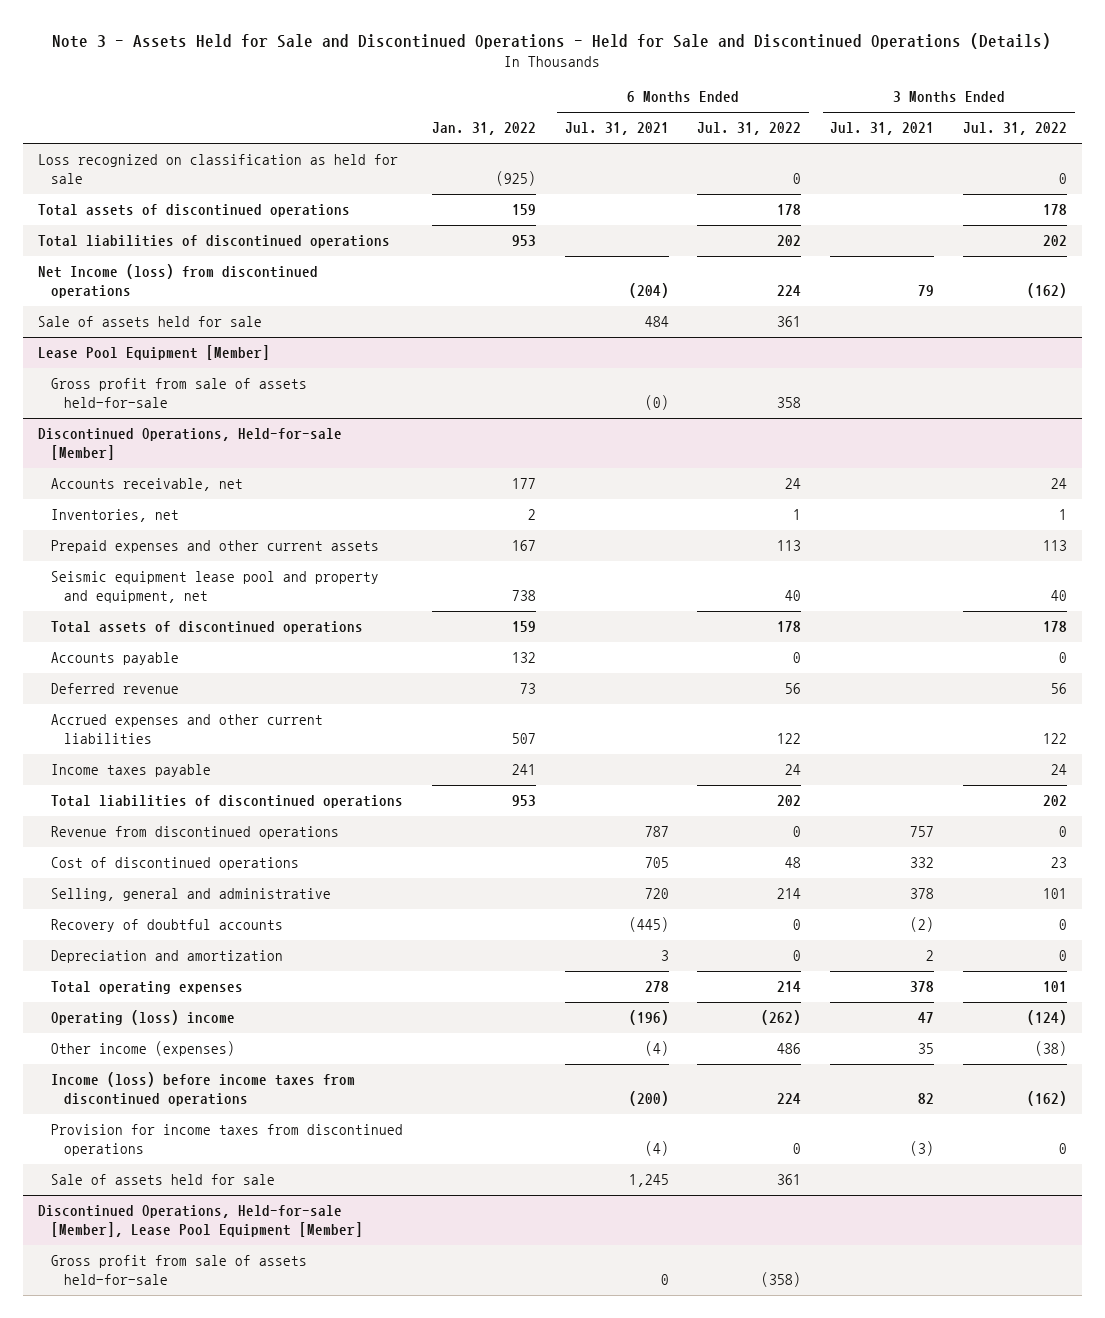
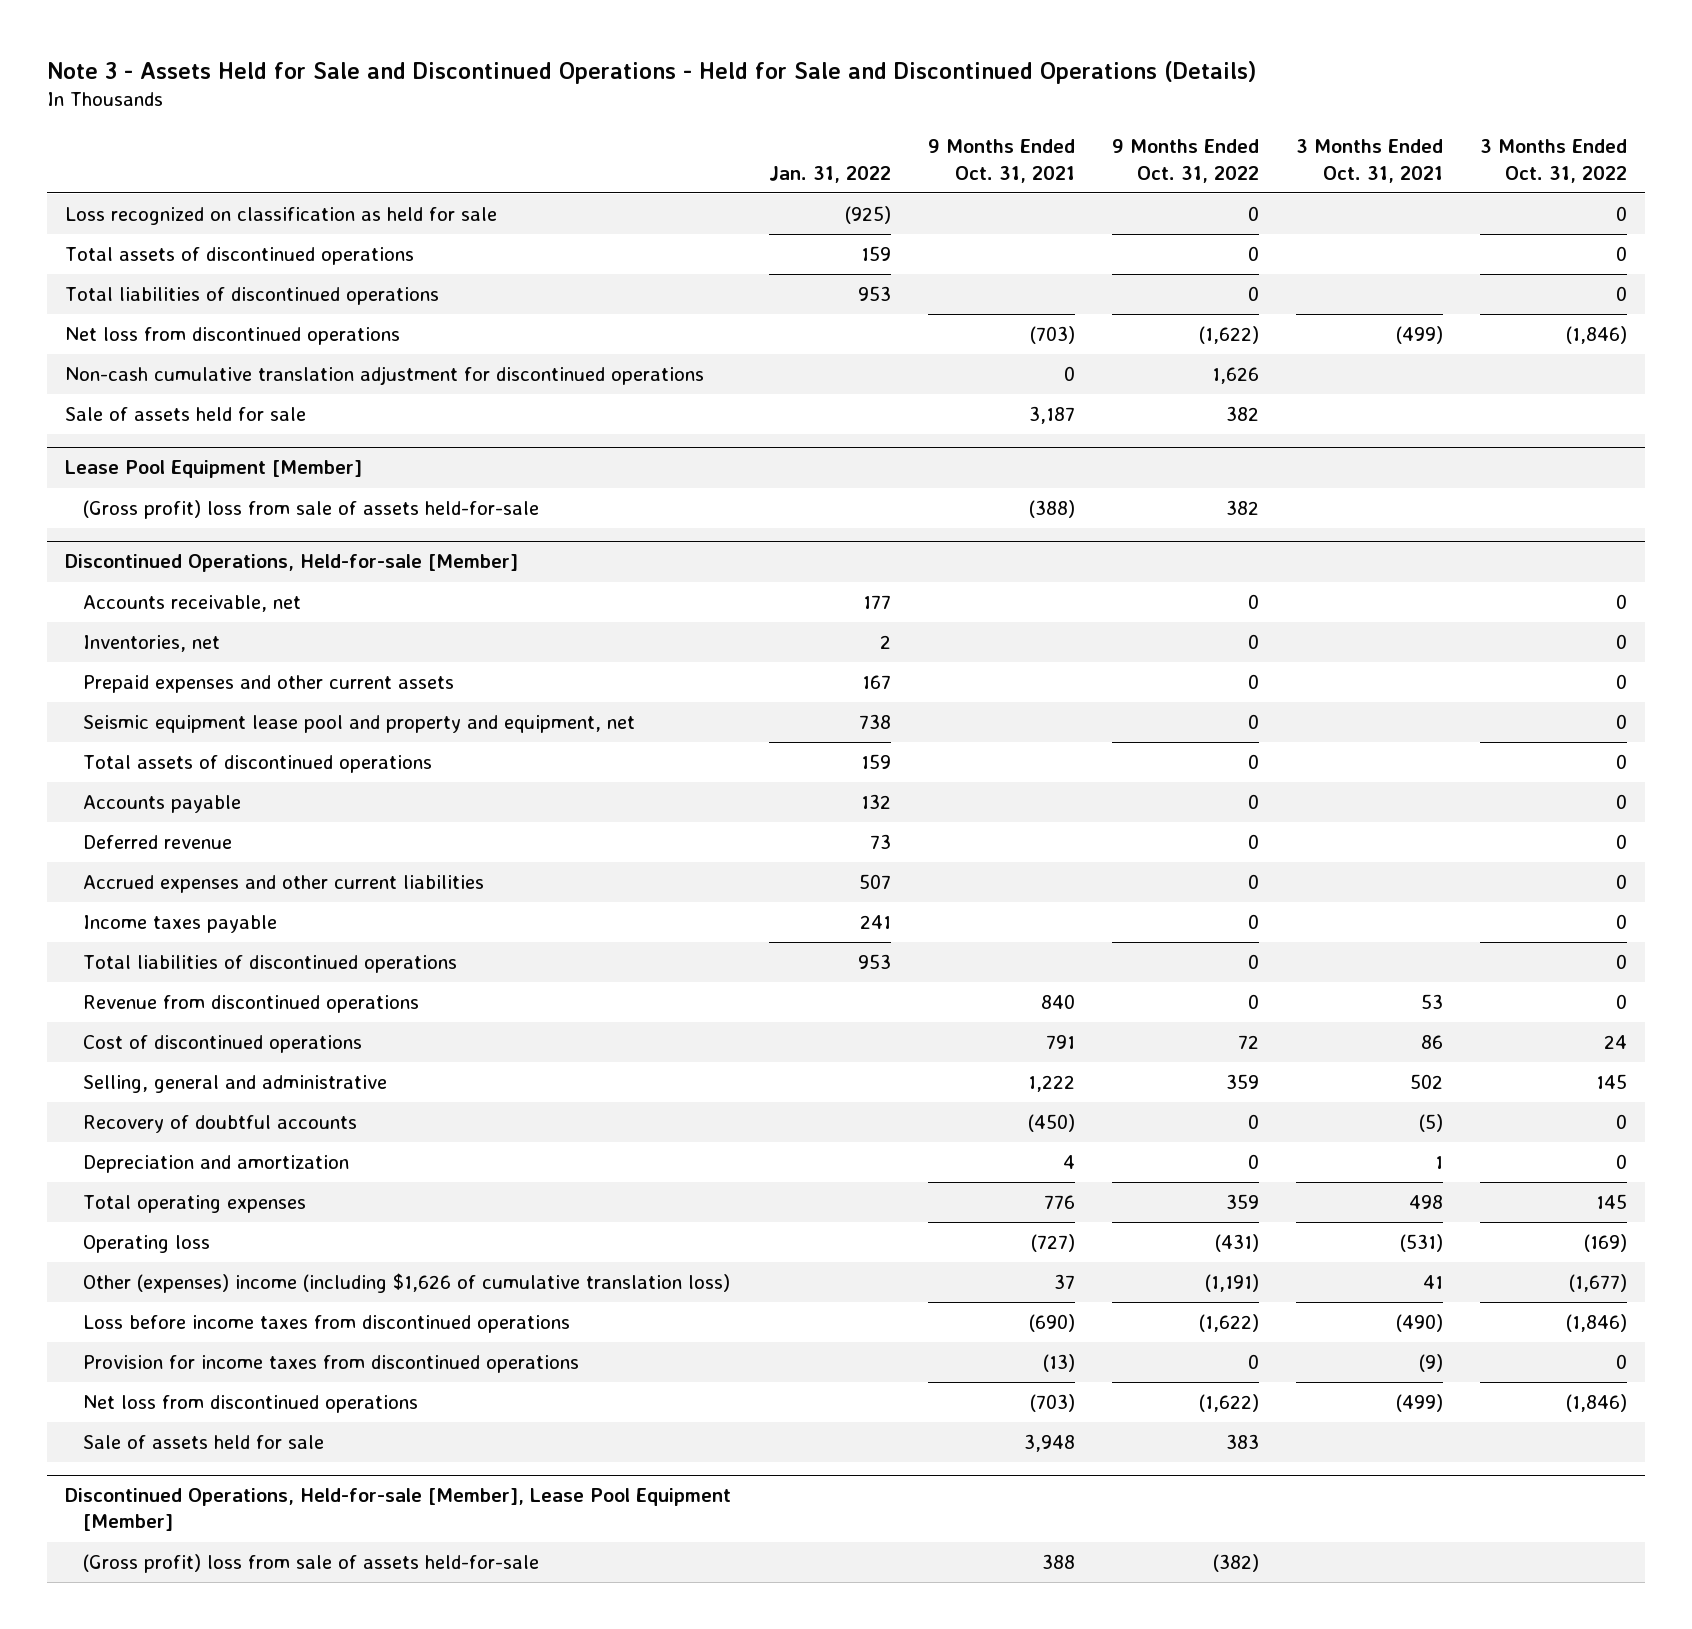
- | Jan. 31, 2022 | 6 Months Ended Jul. 31, 2021 | 6 Months Ended Jul. 31, 2022 | 3 Months Ended Jul. 31, 2021 | 3 Months Ended Jul. 31, 2022
+ | Jan. 31, 2022 | 9 Months Ended Oct. 31, 2021 | 9 Months Ended Oct. 31, 2022 | 3 Months Ended Oct. 31, 2021 | 3 Months Ended Oct. 31, 2022
- Net Income (loss) from discontinued operations | | (204) | 224 | 79 | (162)
+ Net loss from discontinued operations | | (703) | (1,622) | (499) | (1,846)
+ Non-cash cumulative translation adjustment for discontinued operations | | 0 | 1,626 | |
@ Lease Pool Equipment [Member]
- Gross profit from sale of assets held-for-sale | | (0) | 358 | |
+ (Gross profit) loss from sale of assets held-for-sale | | (388) | 382 | |
@ Discontinued Operations, Held-for-sale [Member]
- Operating (loss) income | | (196) | (262) | 47 | (124)
- Other income (expenses) | | (4) | 486 | 35 | (38)
- Income (loss) before income taxes from discontinued operations | | (200) | 224 | 82 | (162)
+ Operating loss | | (727) | (431) | (531) | (169)
+ Other (expenses) income (including $1,626 of cumulative translation loss) | | 37 | (1,191) | 41 | (1,677)
+ Loss before income taxes from discontinued operations | | (690) | (1,622) | (490) | (1,846)
+ Net loss from discontinued operations | | (703) | (1,622) | (499) | (1,846)
@ Discontinued Operations, Held-for-sale [Member], Lease Pool Equipment [Member]
- Gross profit from sale of assets held-for-sale | | 0 | (358) | |
+ (Gross profit) loss from sale of assets held-for-sale | | 388 | (382) | |

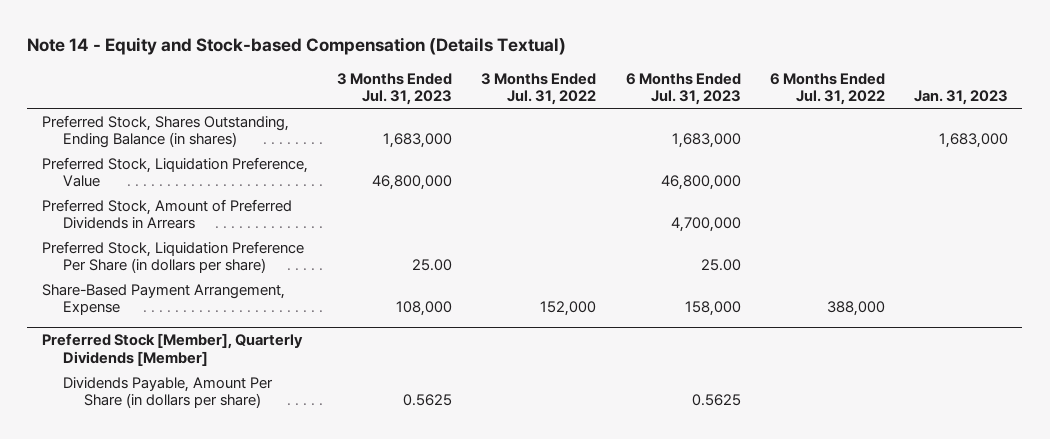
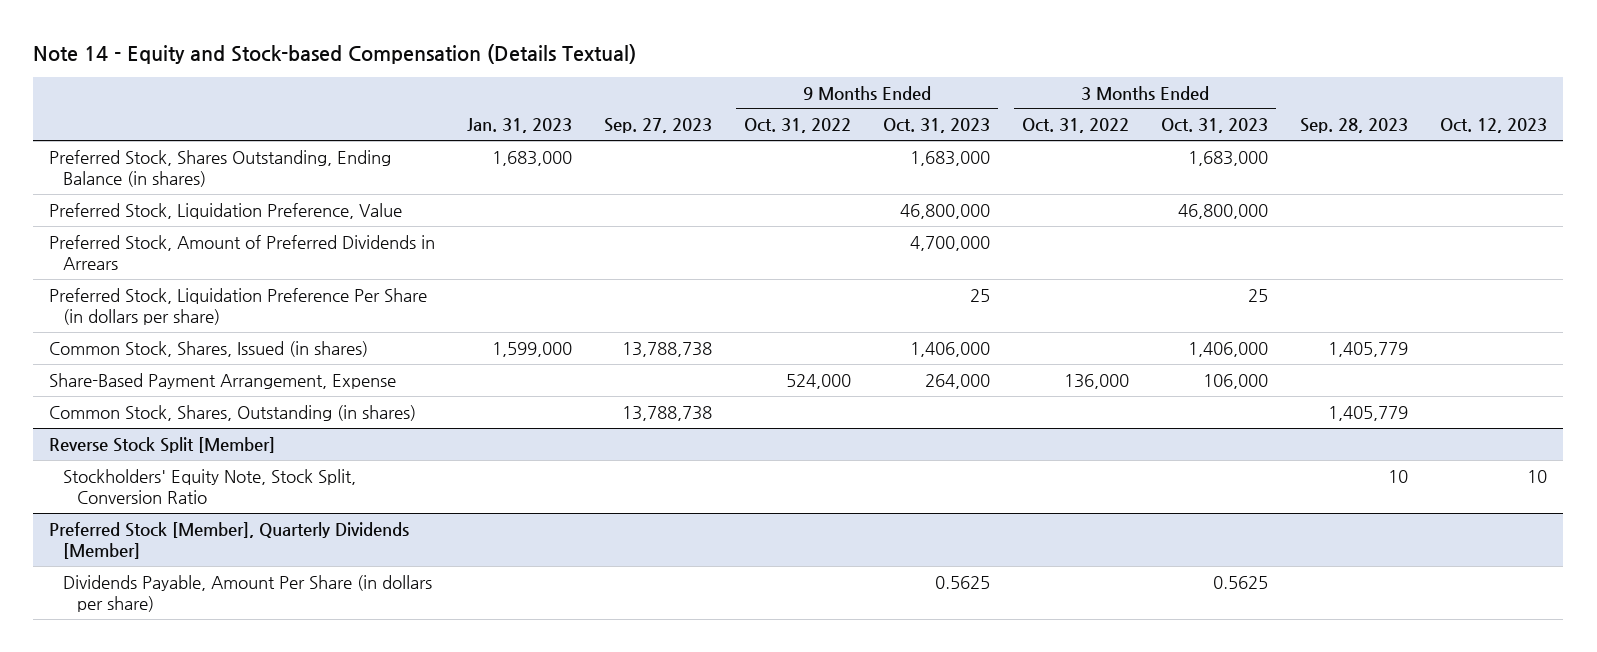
- | 3 Months Ended Jul. 31, 2023 | 3 Months Ended Jul. 31, 2022 | 6 Months Ended Jul. 31, 2023 | 6 Months Ended Jul. 31, 2022 | Jan. 31, 2023
+ | Jan. 31, 2023 | Sep. 27, 2023 | 9 Months Ended Oct. 31, 2022 | 9 Months Ended Oct. 31, 2023 | 3 Months Ended Oct. 31, 2022 | 3 Months Ended Oct. 31, 2023 | Sep. 28, 2023 | Oct. 12, 2023
+ Common Stock, Shares, Issued (in shares) | 1,599,000 | 13,788,738 | | 1,406,000 | | 1,406,000 | 1,405,779 |
+ Common Stock, Shares, Outstanding (in shares) | | 13,788,738 | | | | | 1,405,779 |
+ Reverse Stock Split [Member]
+ Stockholders' Equity Note, Stock Split, Conversion Ratio | | | | | | | 10 | 10

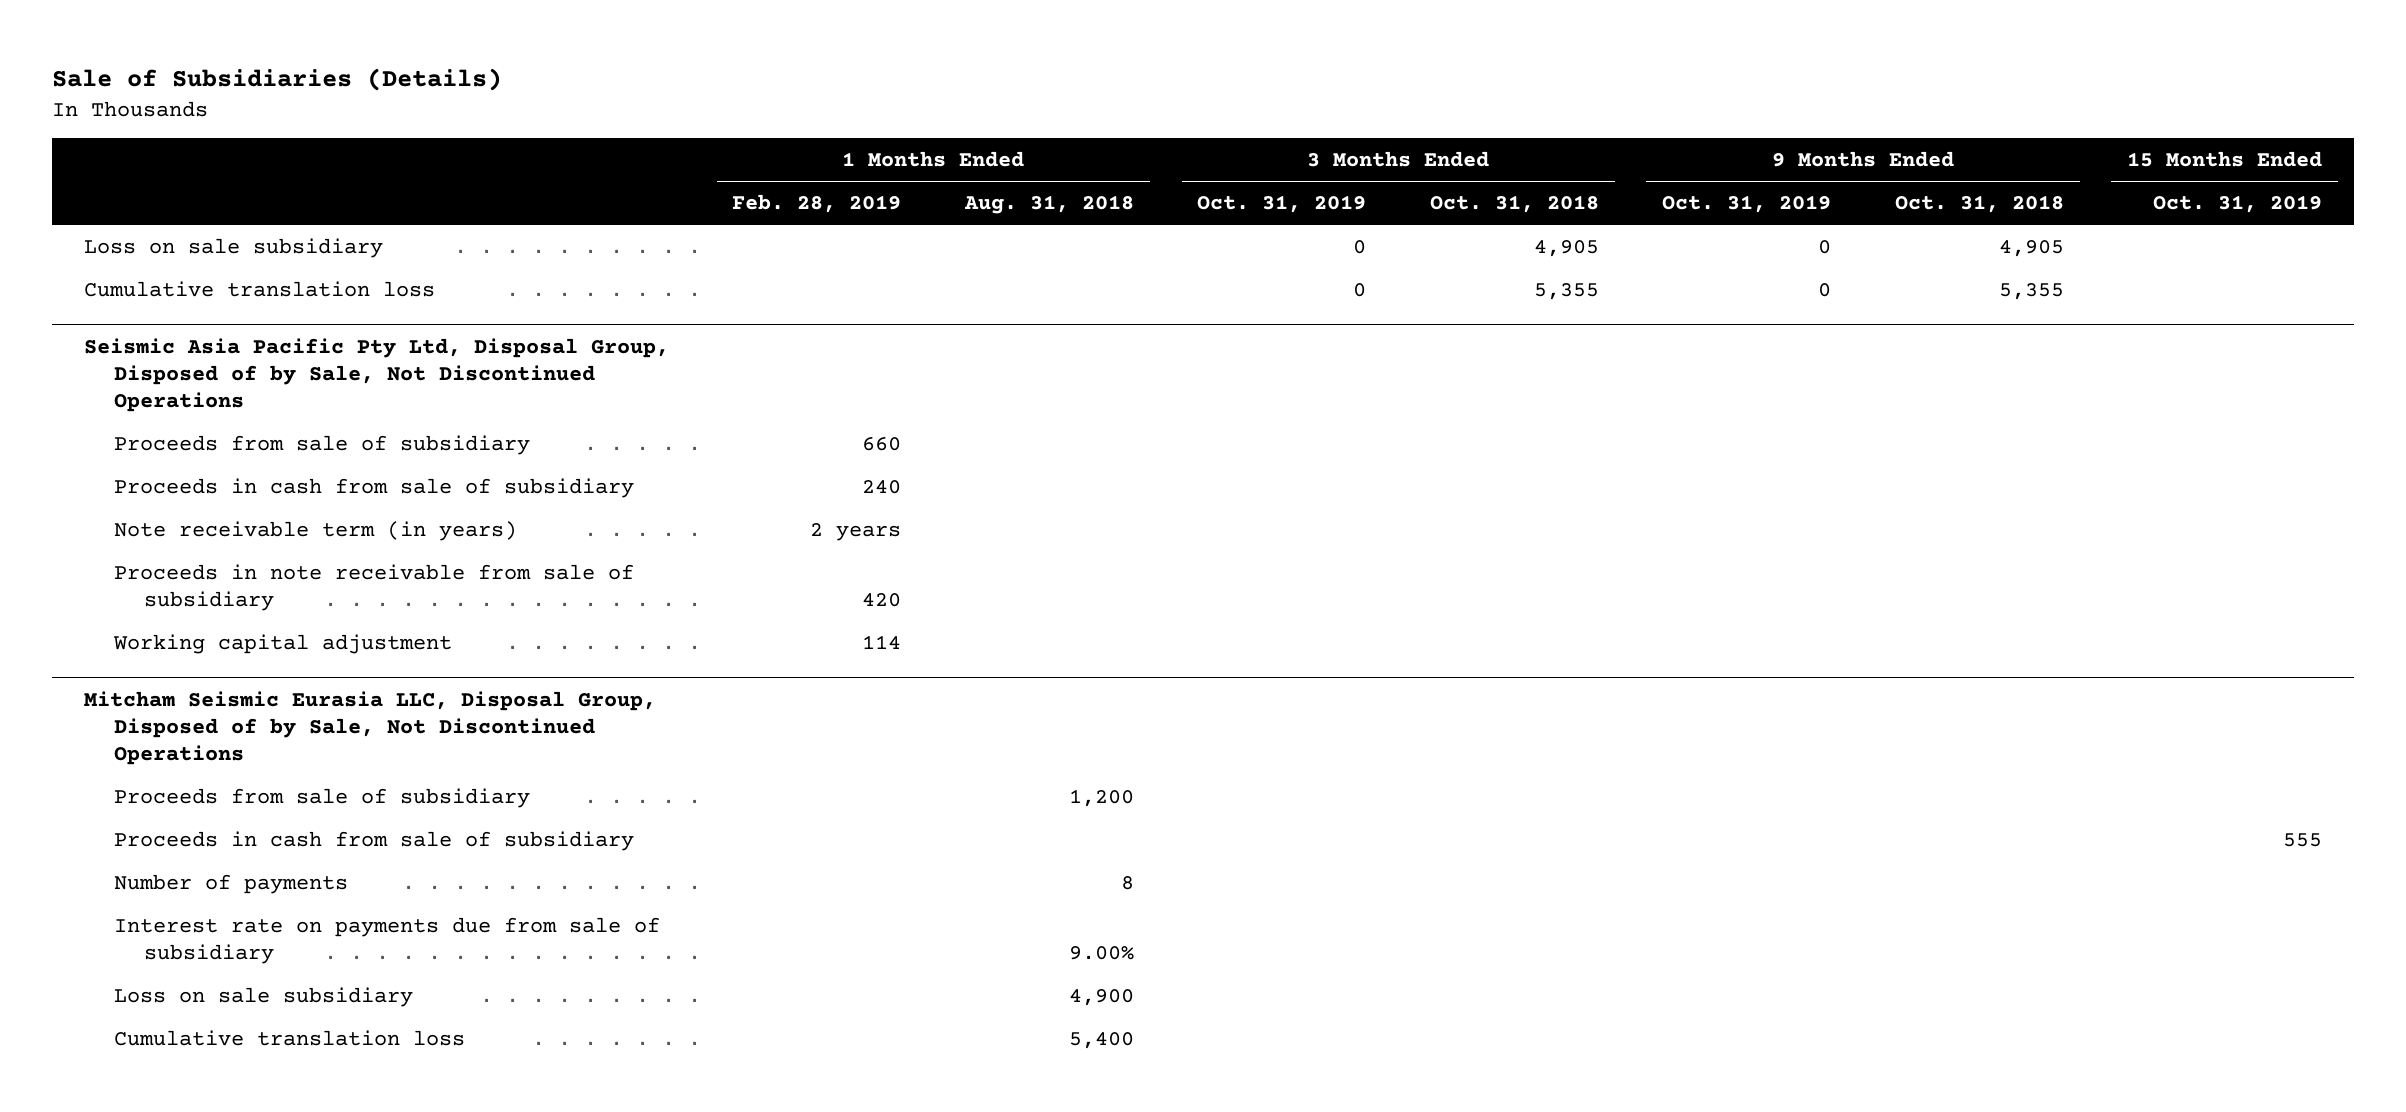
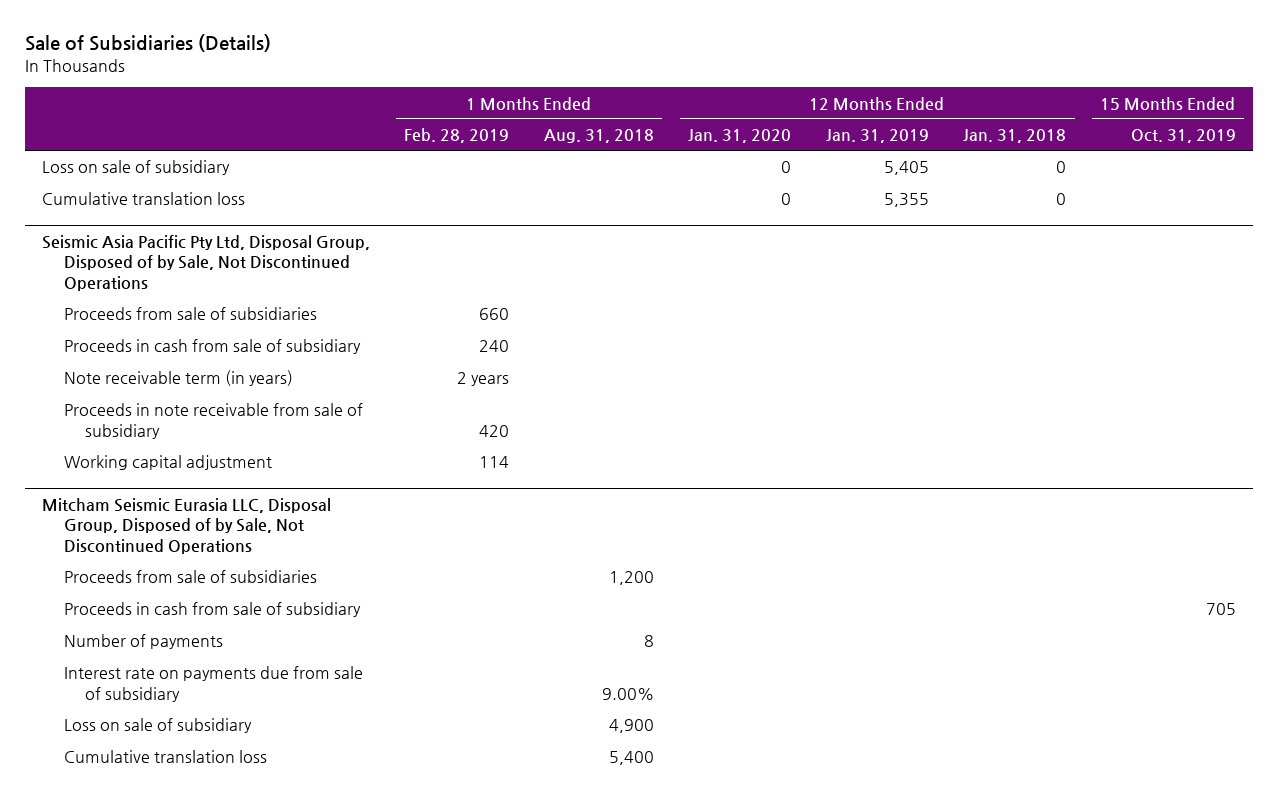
- | 1 Months Ended Feb. 28, 2019 | 1 Months Ended Aug. 31, 2018 | 3 Months Ended Oct. 31, 2019 | 3 Months Ended Oct. 31, 2018 | 9 Months Ended Oct. 31, 2019 | 9 Months Ended Oct. 31, 2018 | 15 Months Ended Oct. 31, 2019
+ | 1 Months Ended Feb. 28, 2019 | 1 Months Ended Aug. 31, 2018 | 12 Months Ended Jan. 31, 2020 | 12 Months Ended Jan. 31, 2019 | 12 Months Ended Jan. 31, 2018 | 15 Months Ended Oct. 31, 2019
- Loss on sale subsidiary | | | 0 | 4,905 | 0 | 4,905 |
+ Loss on sale of subsidiary | | | 0 | 5,405 | 0 |
@ Seismic Asia Pacific Pty Ltd, Disposal Group, Disposed of by Sale, Not Discontinued Operations
- Proceeds from sale of subsidiary | 660 | | | | | |
+ Proceeds from sale of subsidiaries | 660 | | | | |
@ Mitcham Seismic Eurasia LLC, Disposal Group, Disposed of by Sale, Not Discontinued Operations
- Proceeds from sale of subsidiary | | 1,200 | | | | |
- Proceeds in cash from sale of subsidiary | | | | | | | 555
+ Proceeds from sale of subsidiaries | | 1,200 | | | |
+ Proceeds in cash from sale of subsidiary | | | | | | 705
- Loss on sale subsidiary | | 4,900 | | | | |
+ Loss on sale of subsidiary | | 4,900 | | | |

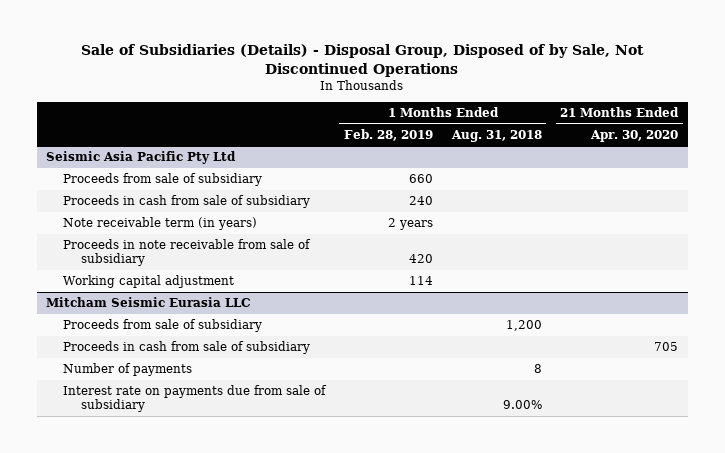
- Sale of Subsidiaries (Details)
+ Sale of Subsidiaries (Details) - Disposal Group, Disposed of by Sale, Not Discontinued Operations
- | 1 Months Ended Feb. 28, 2019 | 1 Months Ended Aug. 31, 2018 | 12 Months Ended Jan. 31, 2020 | 12 Months Ended Jan. 31, 2019 | 12 Months Ended Jan. 31, 2018 | 15 Months Ended Oct. 31, 2019
+ | 1 Months Ended Feb. 28, 2019 | 1 Months Ended Aug. 31, 2018 | 21 Months Ended Apr. 30, 2020
- Loss on sale of subsidiary | | | 0 | 5,405 | 0 |
- Cumulative translation loss | | | 0 | 5,355 | 0 |
- Seismic Asia Pacific Pty Ltd, Disposal Group, Disposed of by Sale, Not Discontinued Operations
- Proceeds from sale of subsidiaries | 660 | | | | |
+ Seismic Asia Pacific Pty Ltd
+ Proceeds from sale of subsidiary | 660 | |
- Mitcham Seismic Eurasia LLC, Disposal Group, Disposed of by Sale, Not Discontinued Operations
- Proceeds from sale of subsidiaries | | 1,200 | | | |
+ Mitcham Seismic Eurasia LLC
+ Proceeds from sale of subsidiary | | 1,200 |
- Loss on sale of subsidiary | | 4,900 | | | |
- Cumulative translation loss | | 5,400 | | | |

